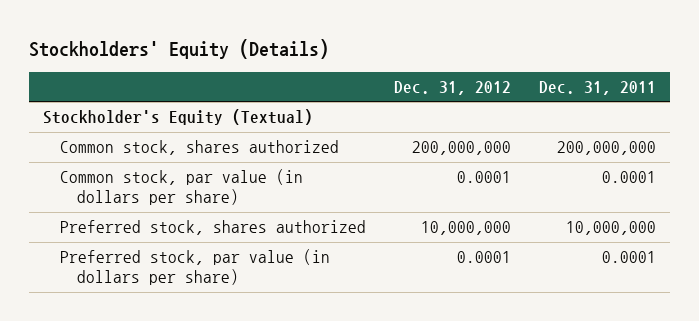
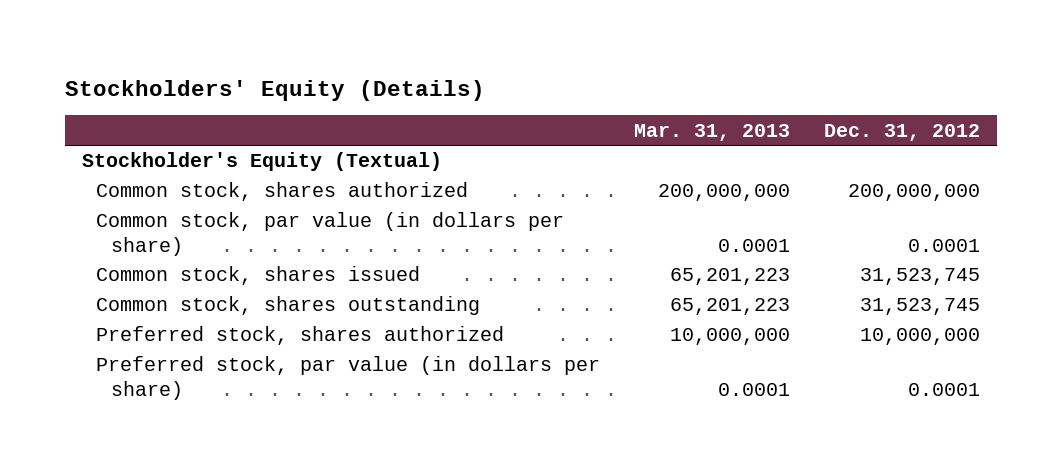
- | Dec. 31, 2012 | Dec. 31, 2011
+ | Mar. 31, 2013 | Dec. 31, 2012
+ Common stock, shares issued | 65,201,223 | 31,523,745
+ Common stock, shares outstanding | 65,201,223 | 31,523,745

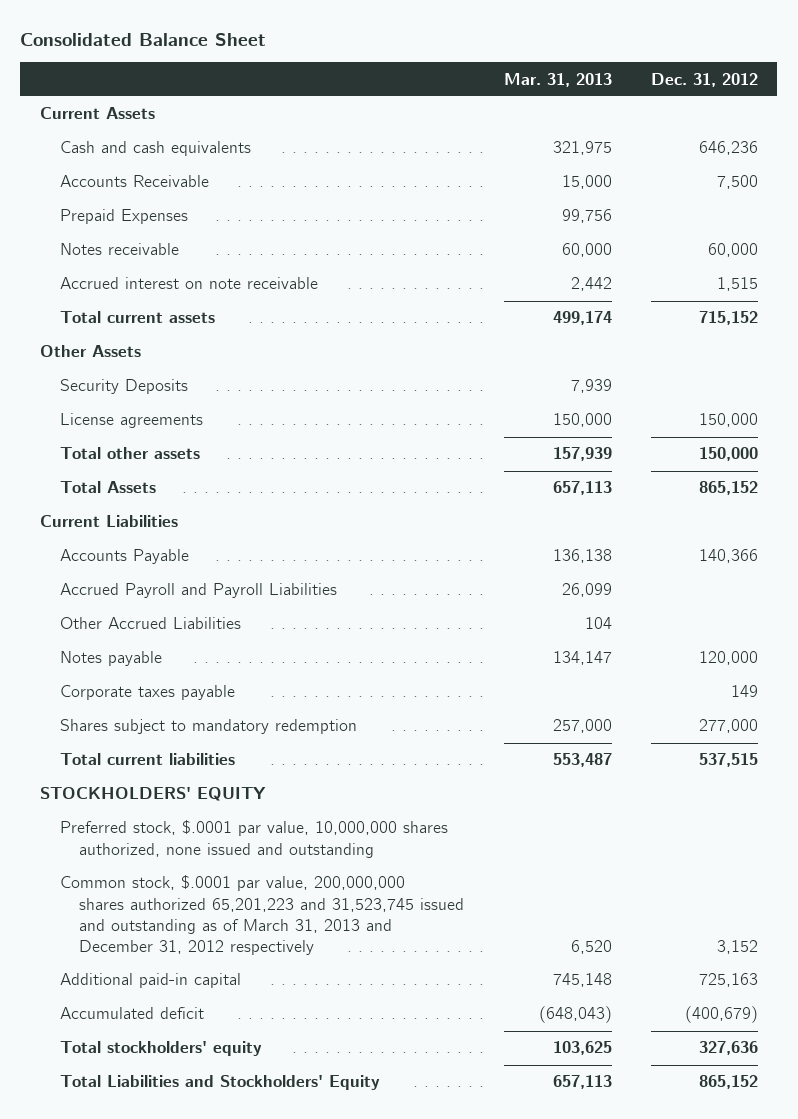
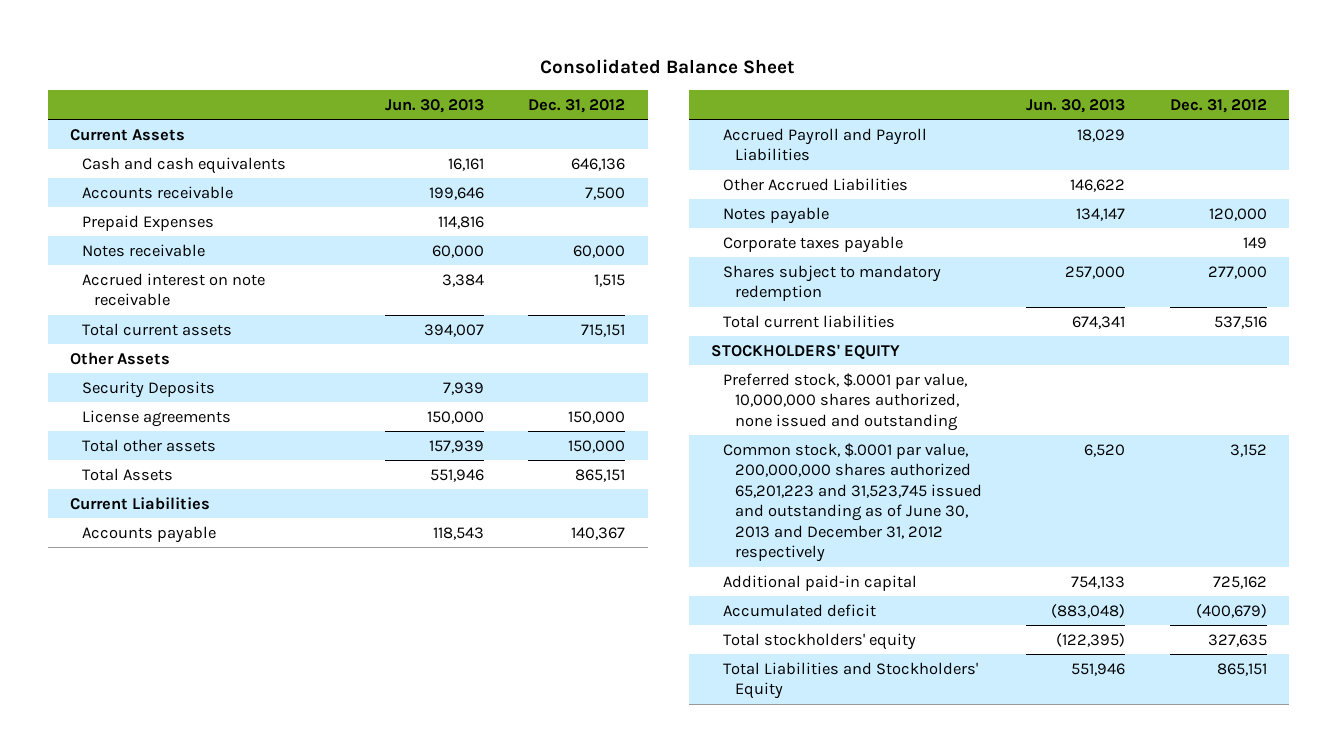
- | Mar. 31, 2013 | Dec. 31, 2012
+ | Jun. 30, 2013 | Dec. 31, 2012
- Cash and cash equivalents | 321,975 | 646,236
- Accounts Receivable | 15,000 | 7,500
+ Cash and cash equivalents | 16,161 | 646,136
+ Accounts receivable | 199,646 | 7,500
- Total current assets | 499,174 | 715,152
+ Total current assets | 394,007 | 715,151
- Total Assets | 657,113 | 865,152
+ Total Assets | 551,946 | 865,151
- Accounts Payable | 136,138 | 140,366
+ Accounts payable | 118,543 | 140,367
- Total current liabilities | 553,487 | 537,515
+ Total current liabilities | 674,341 | 537,516
- Common stock, $.0001 par value, 200,000,000 shares authorized 65,201,223 and 31,523,745 issued and outstanding as of March 31, 2013 and December 31, 2012 respectively | 6,520 | 3,152
- Additional paid-in capital | 745,148 | 725,163
+ Common stock, $.0001 par value, 200,000,000 shares authorized 65,201,223 and 31,523,745 issued and outstanding as of June 30, 2013 and December 31, 2012 respectively | 6,520 | 3,152
+ Additional paid-in capital | 754,133 | 725,162
- Total stockholders' equity | 103,625 | 327,636
- Total Liabilities and Stockholders' Equity | 657,113 | 865,152
+ Total stockholders' equity | (122,395) | 327,635
+ Total Liabilities and Stockholders' Equity | 551,946 | 865,151

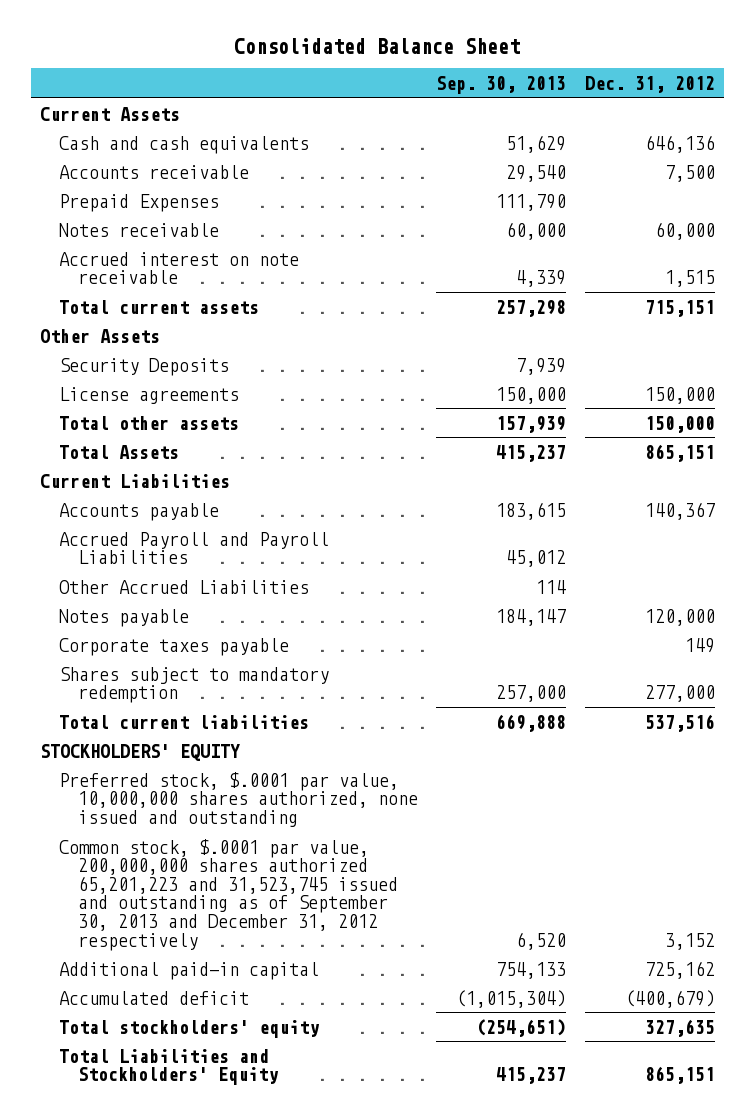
- | Jun. 30, 2013 | Dec. 31, 2012
+ | Sep. 30, 2013 | Dec. 31, 2012
- Common stock, $.0001 par value, 200,000,000 shares authorized 65,201,223 and 31,523,745 issued and outstanding as of June 30, 2013 and December 31, 2012 respectively | 6,520 | 3,152
+ Common stock, $.0001 par value, 200,000,000 shares authorized 65,201,223 and 31,523,745 issued and outstanding as of September 30, 2013 and December 31, 2012 respectively | 6,520 | 3,152

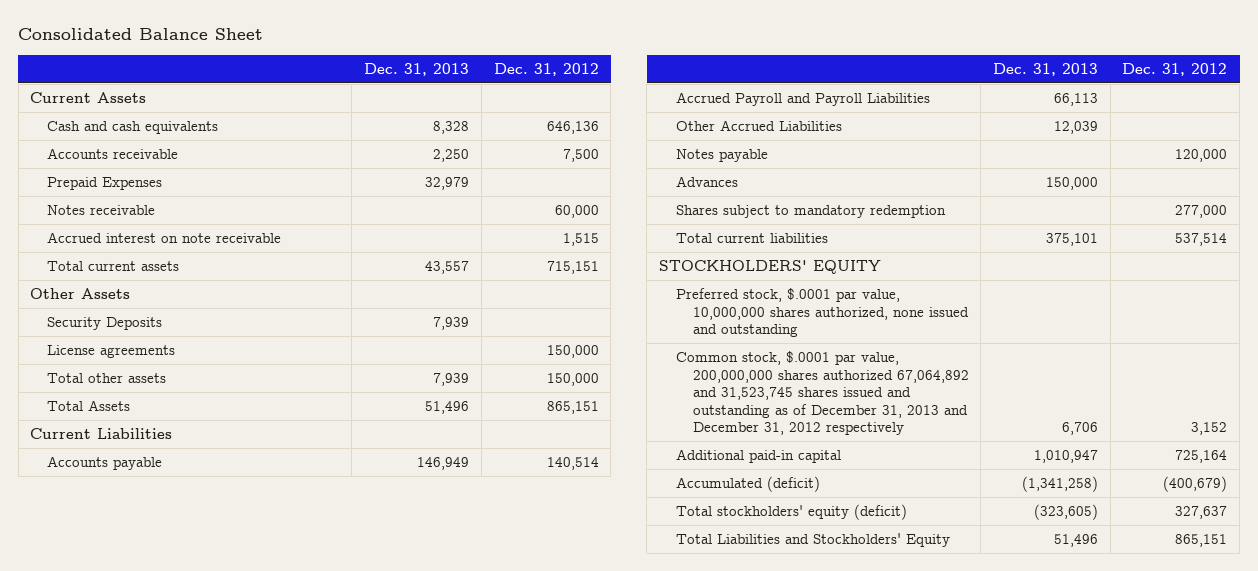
- | Sep. 30, 2013 | Dec. 31, 2012
+ | Dec. 31, 2013 | Dec. 31, 2012
- Accounts payable | 183,615 | 140,367
+ Accounts payable | 146,949 | 140,514
- Corporate taxes payable | | 149
+ Advances | 150,000 |
- Total current liabilities | 669,888 | 537,516
+ Total current liabilities | 375,101 | 537,514
- Common stock, $.0001 par value, 200,000,000 shares authorized 65,201,223 and 31,523,745 issued and outstanding as of September 30, 2013 and December 31, 2012 respectively | 6,520 | 3,152
- Additional paid-in capital | 754,133 | 725,162
- Accumulated deficit | (1,015,304) | (400,679)
- Total stockholders' equity | (254,651) | 327,635
+ Common stock, $.0001 par value, 200,000,000 shares authorized 67,064,892 and 31,523,745 shares issued and outstanding as of December 31, 2013 and December 31, 2012 respectively | 6,706 | 3,152
+ Additional paid-in capital | 1,010,947 | 725,164
+ Accumulated (deficit) | (1,341,258) | (400,679)
+ Total stockholders' equity (deficit) | (323,605) | 327,637

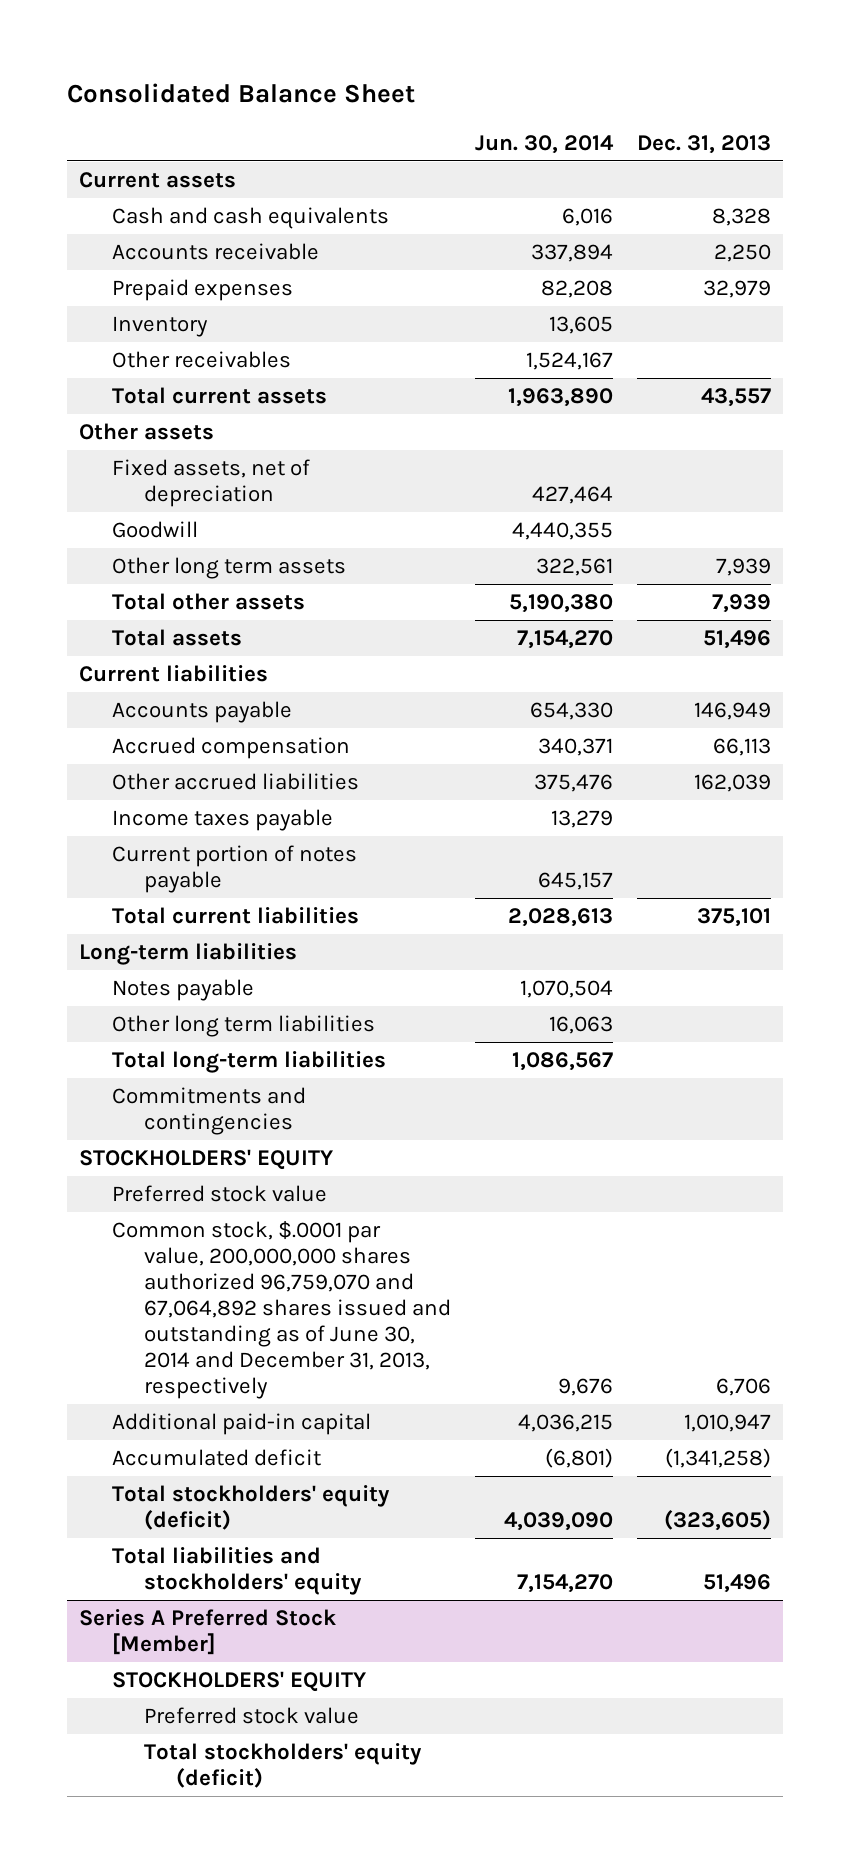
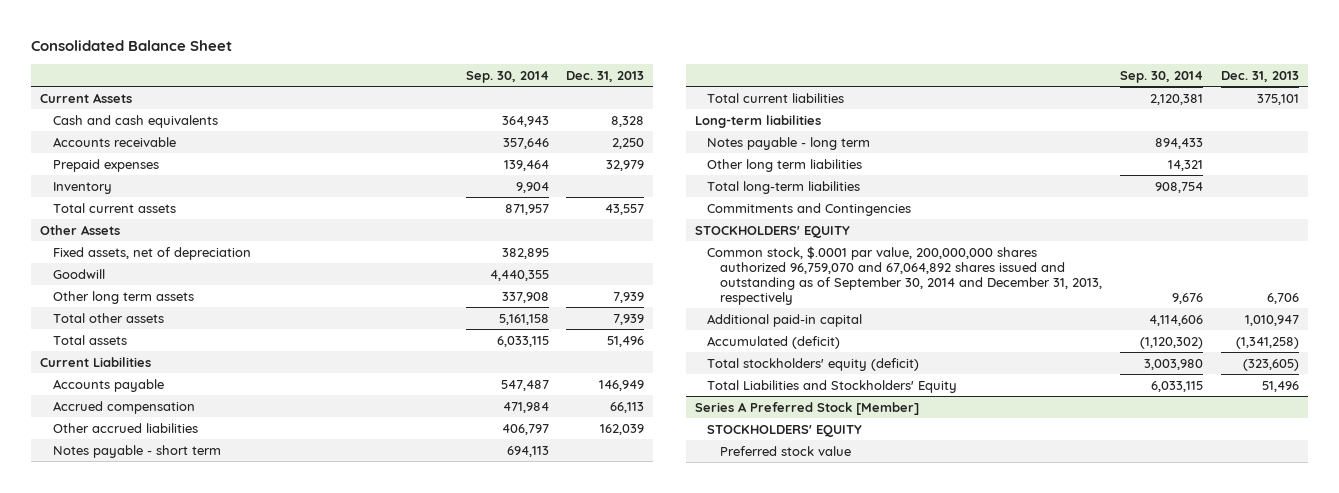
- | Jun. 30, 2014 | Dec. 31, 2013
+ | Sep. 30, 2014 | Dec. 31, 2013
- Current assets
+ Current Assets
- Other receivables | 1,524,167 |
- Other assets
+ Other Assets
- Current liabilities
+ Current Liabilities
- Income taxes payable | 13,279 |
- Current portion of notes payable | 645,157 |
+ Notes payable - short term | 694,113 |
- Notes payable | 1,070,504 |
+ Notes payable - long term | 894,433 |
- Commitments and contingencies
+ Commitments and Contingencies
- Preferred stock value
- Common stock, $.0001 par value, 200,000,000 shares authorized 96,759,070 and 67,064,892 shares issued and outstanding as of June 30, 2014 and December 31, 2013, respectively | 9,676 | 6,706
+ Common stock, $.0001 par value, 200,000,000 shares authorized 96,759,070 and 67,064,892 shares issued and outstanding as of September 30, 2014 and December 31, 2013, respectively | 9,676 | 6,706
- Accumulated deficit | (6,801) | (1,341,258)
+ Accumulated (deficit) | (1,120,302) | (1,341,258)
- Total liabilities and stockholders' equity | 7,154,270 | 51,496
+ Total Liabilities and Stockholders' Equity | 6,033,115 | 51,496
@ Series A Preferred Stock [Member]
- Total stockholders' equity (deficit)

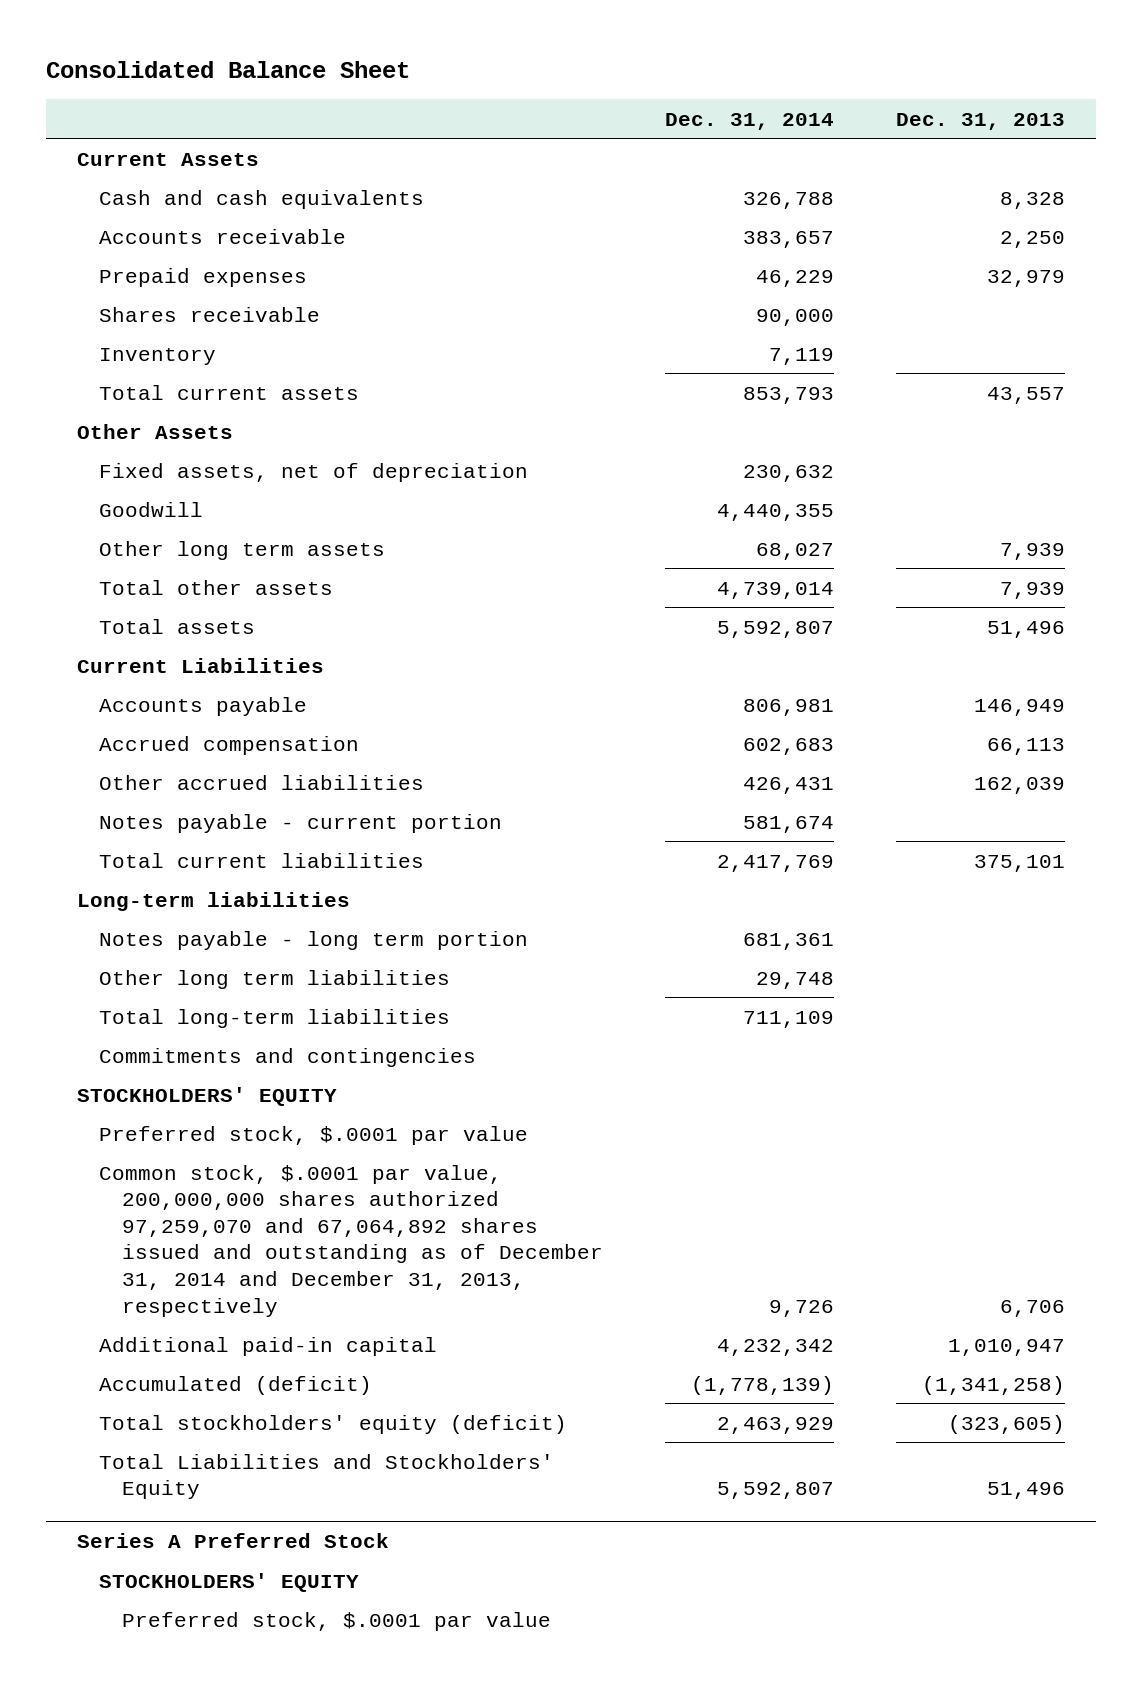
- | Sep. 30, 2014 | Dec. 31, 2013
+ | Dec. 31, 2014 | Dec. 31, 2013
+ Shares receivable | 90,000 |
- Notes payable - short term | 694,113 |
+ Notes payable - current portion | 581,674 |
- Notes payable - long term | 894,433 |
+ Notes payable - long term portion | 681,361 |
- Commitments and Contingencies
+ Commitments and contingencies
- Common stock, $.0001 par value, 200,000,000 shares authorized 96,759,070 and 67,064,892 shares issued and outstanding as of September 30, 2014 and December 31, 2013, respectively | 9,676 | 6,706
+ Preferred stock, $.0001 par value
+ Common stock, $.0001 par value, 200,000,000 shares authorized 97,259,070 and 67,064,892 shares issued and outstanding as of December 31, 2014 and December 31, 2013, respectively | 9,726 | 6,706
- Series A Preferred Stock [Member]
+ Series A Preferred Stock
- Preferred stock value
+ Preferred stock, $.0001 par value

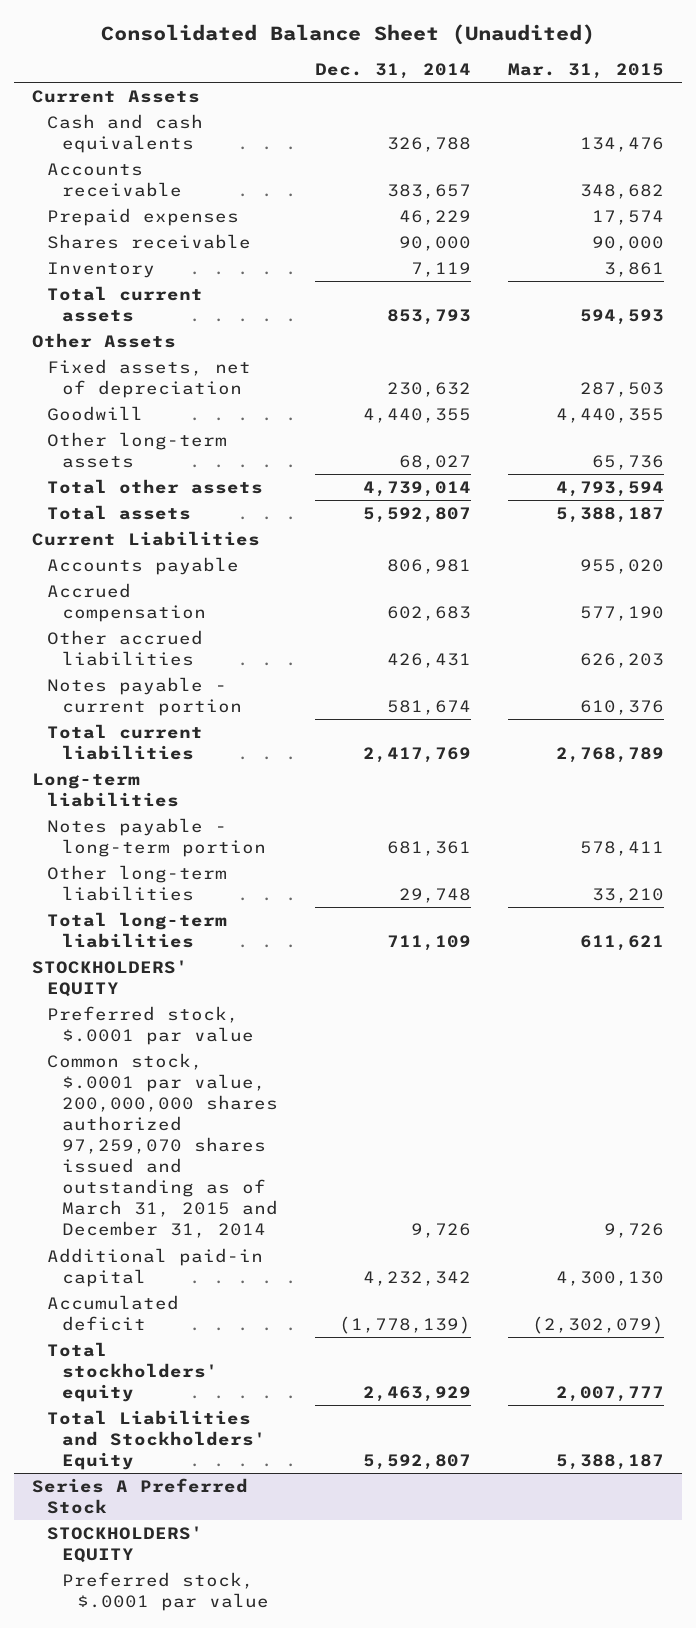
- Consolidated Balance Sheet
+ Consolidated Balance Sheet (Unaudited)
- | Dec. 31, 2014 | Dec. 31, 2013
+ | Dec. 31, 2014 | Mar. 31, 2015
- Other long term assets | 68,027 | 7,939
+ Other long-term assets | 68,027 | 65,736
- Notes payable - long term portion | 681,361 |
- Other long term liabilities | 29,748 |
+ Notes payable - long-term portion | 681,361 | 578,411
+ Other long-term liabilities | 29,748 | 33,210
- Commitments and contingencies
- Common stock, $.0001 par value, 200,000,000 shares authorized 97,259,070 and 67,064,892 shares issued and outstanding as of December 31, 2014 and December 31, 2013, respectively | 9,726 | 6,706
+ Common stock, $.0001 par value, 200,000,000 shares authorized 97,259,070 shares issued and outstanding as of March 31, 2015 and December 31, 2014 | 9,726 | 9,726
- Accumulated (deficit) | (1,778,139) | (1,341,258)
- Total stockholders' equity (deficit) | 2,463,929 | (323,605)
+ Accumulated deficit | (1,778,139) | (2,302,079)
+ Total stockholders' equity | 2,463,929 | 2,007,777

